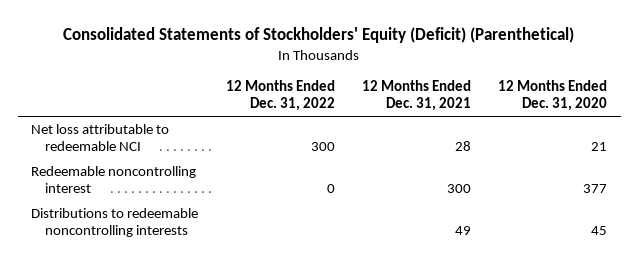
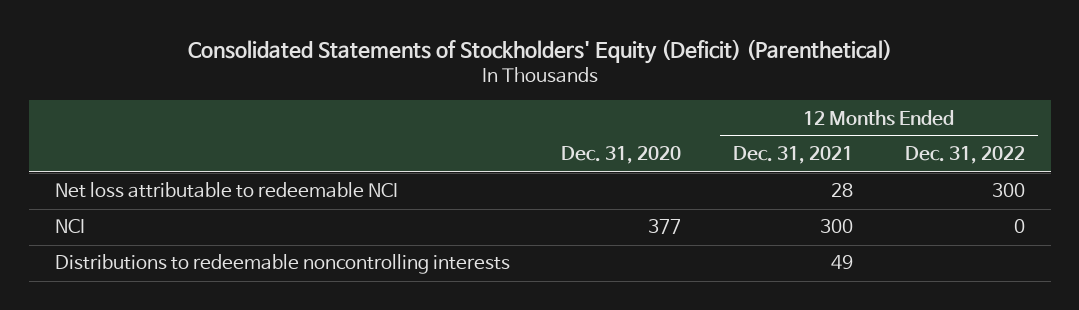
- | 12 Months Ended Dec. 31, 2022 | 12 Months Ended Dec. 31, 2021 | 12 Months Ended Dec. 31, 2020
+ | Dec. 31, 2020 | 12 Months Ended Dec. 31, 2021 | 12 Months Ended Dec. 31, 2022
- Redeemable noncontrolling interest | 0 | 300 | 377
+ NCI | 377 | 300 | 0

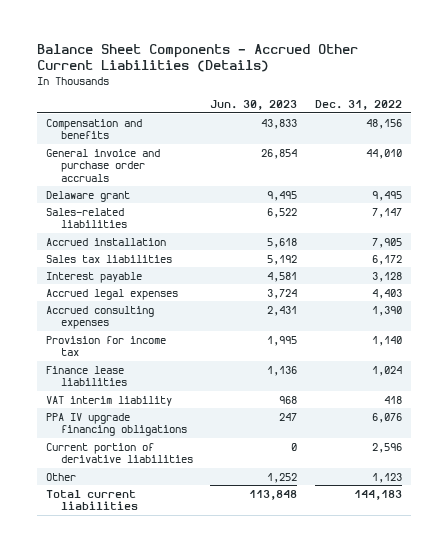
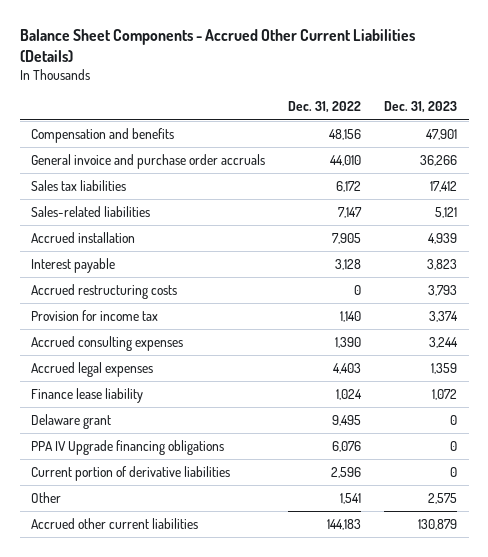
- | Jun. 30, 2023 | Dec. 31, 2022
+ | Dec. 31, 2022 | Dec. 31, 2023
moved up: Sales tax liabilities | 6,172 | 17,412
+ Accrued restructuring costs | 0 | 3,793
- Finance lease liabilities | 1,136 | 1,024
- VAT interim liability | 968 | 418
- PPA IV upgrade financing obligations | 247 | 6,076
moved down: Accrued consulting expenses | 1,390 | 3,244
moved down: Accrued legal expenses | 4,403 | 1,359
+ Finance lease liability | 1,024 | 1,072
moved down: Delaware grant | 9,495 | 0
+ PPA IV Upgrade financing obligations | 6,076 | 0
- Other | 1,252 | 1,123
- Total current liabilities | 113,848 | 144,183
+ Other | 1,541 | 2,575
+ Accrued other current liabilities | 144,183 | 130,879

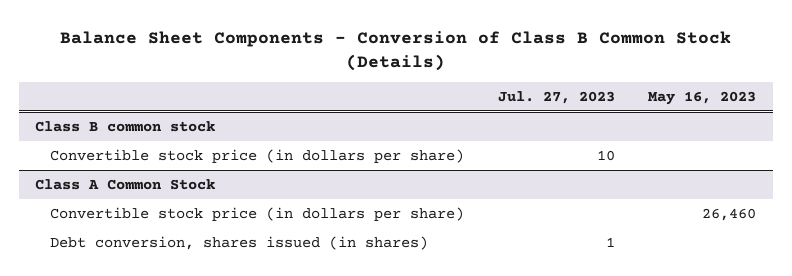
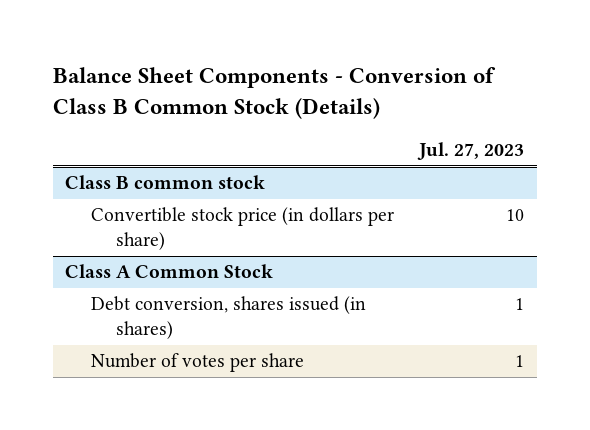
- | Jul. 27, 2023 | May 16, 2023
+ | Jul. 27, 2023
@ Class A Common Stock
- Convertible stock price (in dollars per share) | | 26,460
+ Number of votes per share | 1

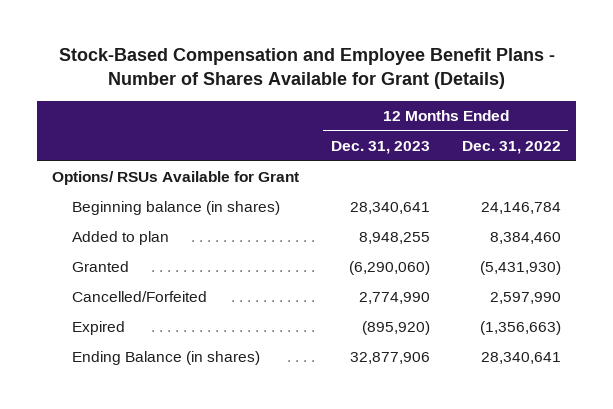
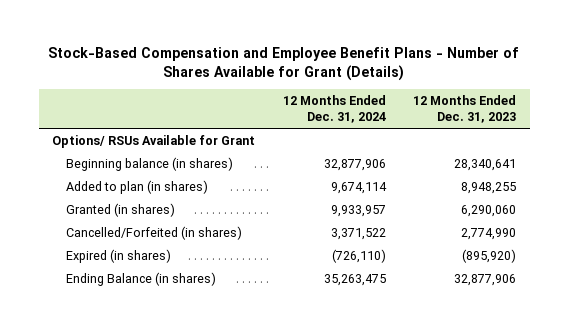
- | 12 Months Ended Dec. 31, 2023 | 12 Months Ended Dec. 31, 2022
+ | 12 Months Ended Dec. 31, 2024 | 12 Months Ended Dec. 31, 2023
- Added to plan | 8,948,255 | 8,384,460
- Granted | (6,290,060) | (5,431,930)
- Cancelled/Forfeited | 2,774,990 | 2,597,990
- Expired | (895,920) | (1,356,663)
+ Added to plan (in shares) | 9,674,114 | 8,948,255
+ Granted (in shares) | 9,933,957 | 6,290,060
+ Cancelled/Forfeited (in shares) | 3,371,522 | 2,774,990
+ Expired (in shares) | (726,110) | (895,920)

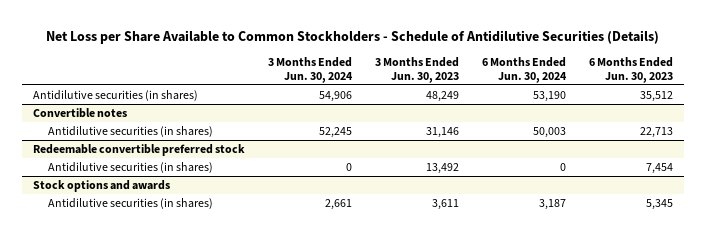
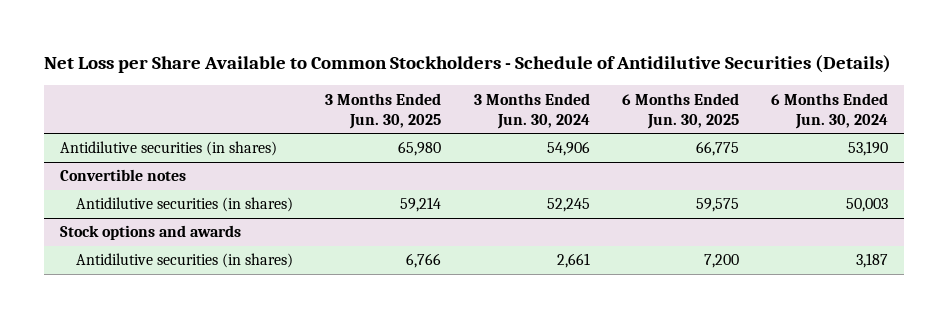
- | 3 Months Ended Jun. 30, 2024 | 3 Months Ended Jun. 30, 2023 | 6 Months Ended Jun. 30, 2024 | 6 Months Ended Jun. 30, 2023
+ | 3 Months Ended Jun. 30, 2025 | 3 Months Ended Jun. 30, 2024 | 6 Months Ended Jun. 30, 2025 | 6 Months Ended Jun. 30, 2024
- Redeemable convertible preferred stock
- Antidilutive securities (in shares) | 0 | 13,492 | 0 | 7,454

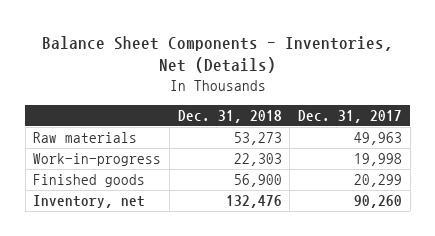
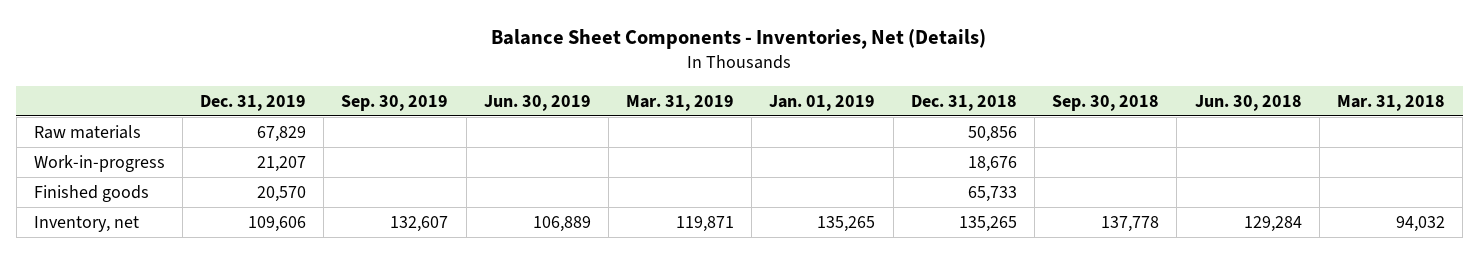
- | Dec. 31, 2018 | Dec. 31, 2017
+ | Dec. 31, 2019 | Sep. 30, 2019 | Jun. 30, 2019 | Mar. 31, 2019 | Jan. 01, 2019 | Dec. 31, 2018 | Sep. 30, 2018 | Jun. 30, 2018 | Mar. 31, 2018
- Raw materials | 53,273 | 49,963
- Work-in-progress | 22,303 | 19,998
- Finished goods | 56,900 | 20,299
- Inventory, net | 132,476 | 90,260
+ Raw materials | 67,829 | | | | | 50,856 | | |
+ Work-in-progress | 21,207 | | | | | 18,676 | | |
+ Finished goods | 20,570 | | | | | 65,733 | | |
+ Inventory, net | 109,606 | 132,607 | 106,889 | 119,871 | 135,265 | 135,265 | 137,778 | 129,284 | 94,032

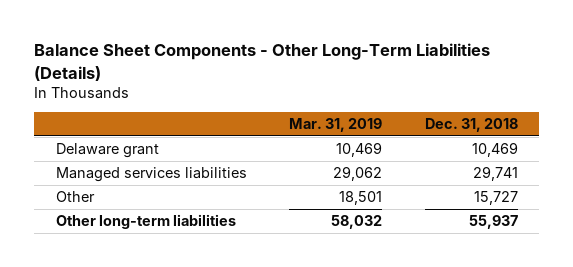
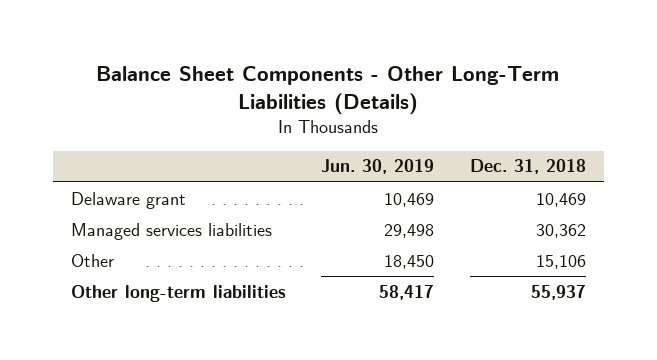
- | Mar. 31, 2019 | Dec. 31, 2018
+ | Jun. 30, 2019 | Dec. 31, 2018
- Managed services liabilities | 29,062 | 29,741
- Other | 18,501 | 15,727
+ Managed services liabilities | 29,498 | 30,362
+ Other | 18,450 | 15,106

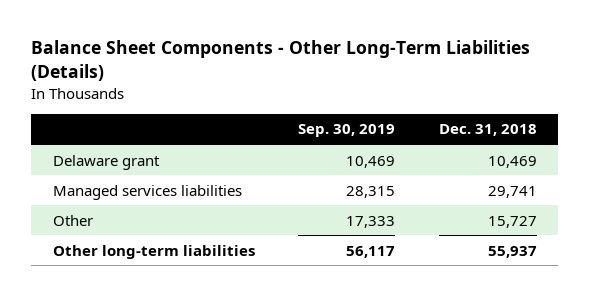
- | Jun. 30, 2019 | Dec. 31, 2018
+ | Sep. 30, 2019 | Dec. 31, 2018
- Managed services liabilities | 29,498 | 30,362
- Other | 18,450 | 15,106
+ Managed services liabilities | 28,315 | 29,741
+ Other | 17,333 | 15,727

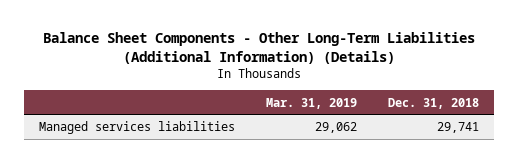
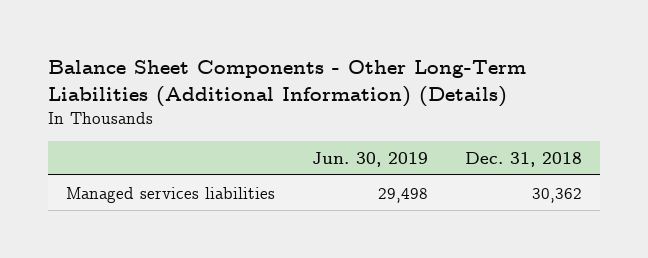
- | Mar. 31, 2019 | Dec. 31, 2018
+ | Jun. 30, 2019 | Dec. 31, 2018
- Managed services liabilities | 29,062 | 29,741
+ Managed services liabilities | 29,498 | 30,362

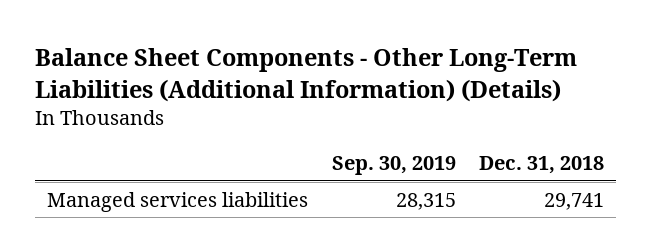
- | Jun. 30, 2019 | Dec. 31, 2018
+ | Sep. 30, 2019 | Dec. 31, 2018
- Managed services liabilities | 29,498 | 30,362
+ Managed services liabilities | 28,315 | 29,741

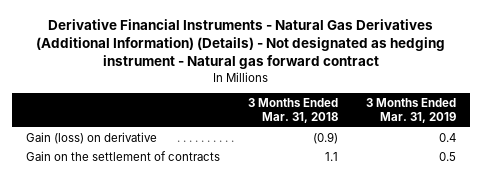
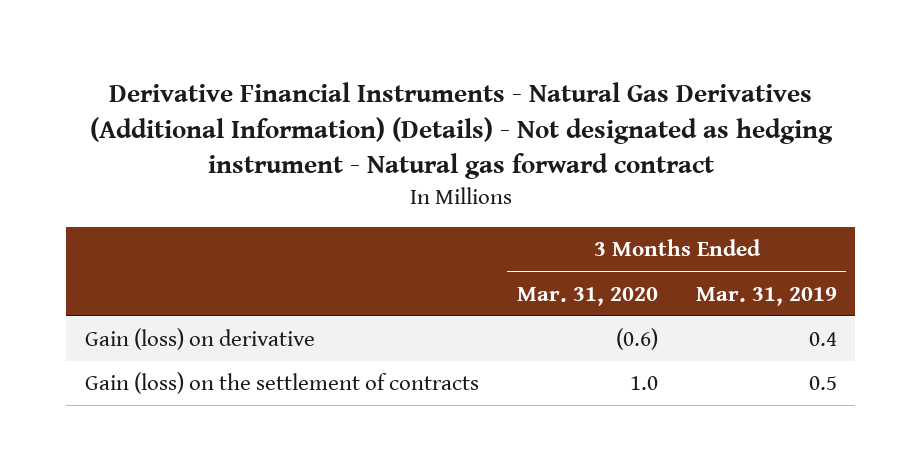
- | 3 Months Ended Mar. 31, 2018 | 3 Months Ended Mar. 31, 2019
+ | 3 Months Ended Mar. 31, 2020 | 3 Months Ended Mar. 31, 2019
- Gain on the settlement of contracts | 1.1 | 0.5
+ Gain (loss) on the settlement of contracts | 1.0 | 0.5

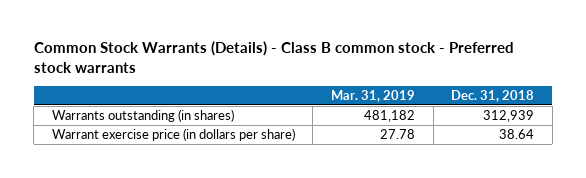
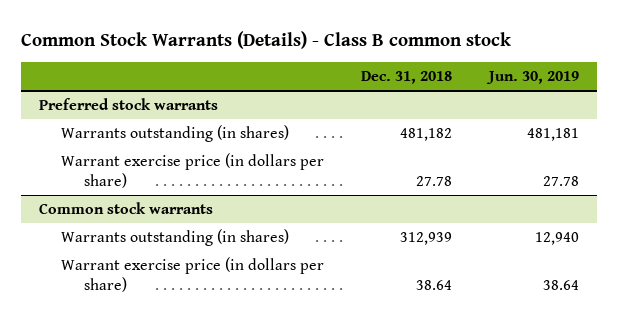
- Common Stock Warrants (Details) - Class B common stock - Preferred stock warrants
+ Common Stock Warrants (Details) - Class B common stock
- | Mar. 31, 2019 | Dec. 31, 2018
+ | Dec. 31, 2018 | Jun. 30, 2019
+ Preferred stock warrants
+ Warrants outstanding (in shares) | 481,182 | 481,181
+ Warrant exercise price (in dollars per share) | 27.78 | 27.78
+ Common stock warrants

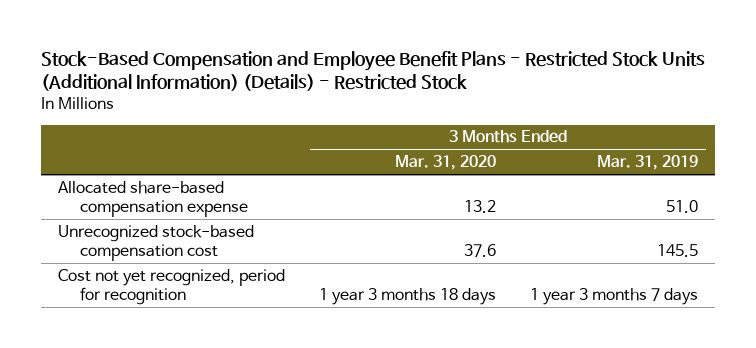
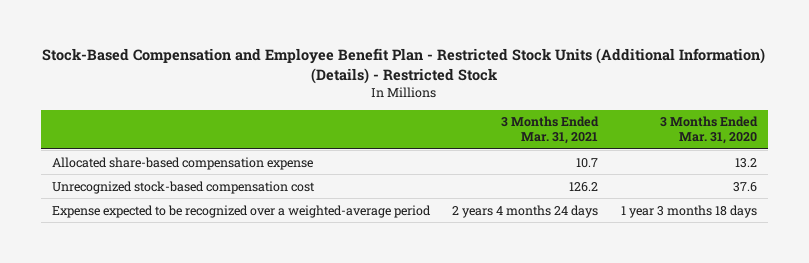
- Stock-Based Compensation and Employee Benefit Plans - Restricted Stock Units (Additional Information) (Details) - Restricted Stock
+ Stock-Based Compensation and Employee Benefit Plan - Restricted Stock Units (Additional Information) (Details) - Restricted Stock
- | 3 Months Ended Mar. 31, 2020 | 3 Months Ended Mar. 31, 2019
+ | 3 Months Ended Mar. 31, 2021 | 3 Months Ended Mar. 31, 2020
- Cost not yet recognized, period for recognition | 1 year 3 months 18 days | 1 year 3 months 7 days
+ Expense expected to be recognized over a weighted-average period | 2 years 4 months 24 days | 1 year 3 months 18 days

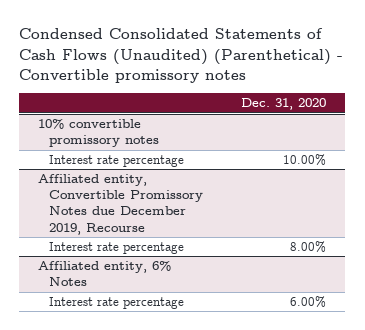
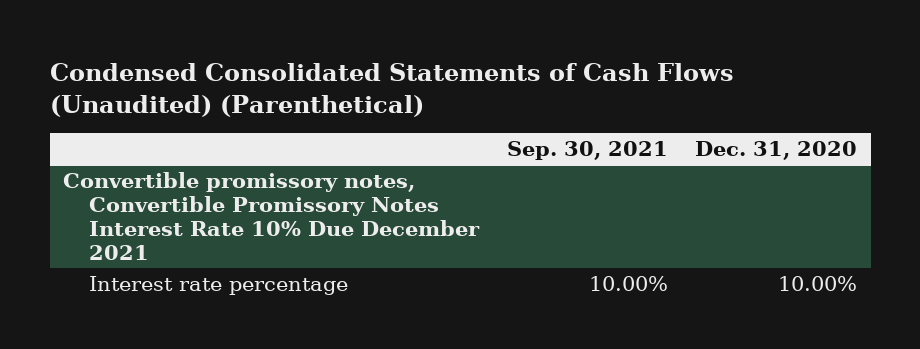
- Condensed Consolidated Statements of Cash Flows (Unaudited) (Parenthetical) - Convertible promissory notes
+ Condensed Consolidated Statements of Cash Flows (Unaudited) (Parenthetical)
- | Dec. 31, 2020
+ | Sep. 30, 2021 | Dec. 31, 2020
- 10% convertible promissory notes
+ Convertible promissory notes, Convertible Promissory Notes Interest Rate 10% Due December 2021
- Affiliated entity, Convertible Promissory Notes due December 2019, Recourse
- Interest rate percentage | 8.00%
- Affiliated entity, 6% Notes
- Interest rate percentage | 6.00%

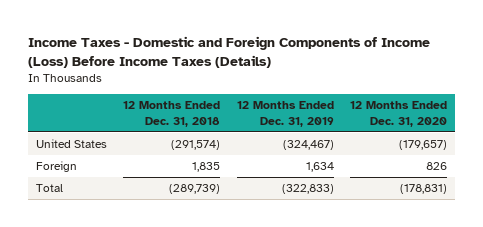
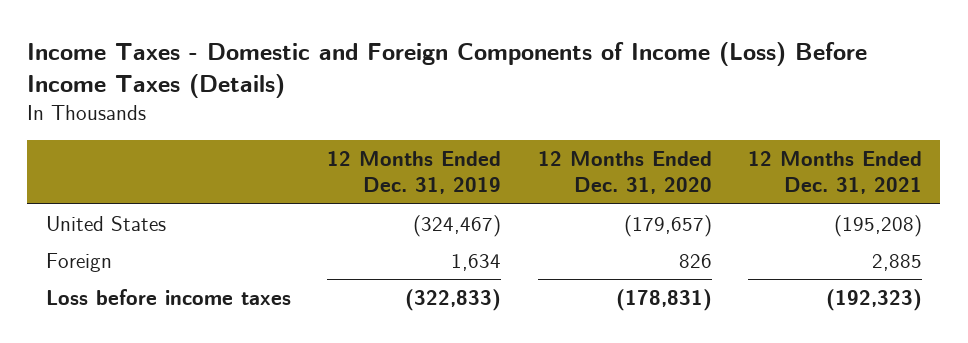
- | 12 Months Ended Dec. 31, 2018 | 12 Months Ended Dec. 31, 2019 | 12 Months Ended Dec. 31, 2020
+ | 12 Months Ended Dec. 31, 2019 | 12 Months Ended Dec. 31, 2020 | 12 Months Ended Dec. 31, 2021
- Total | (289,739) | (322,833) | (178,831)
+ Loss before income taxes | (322,833) | (178,831) | (192,323)

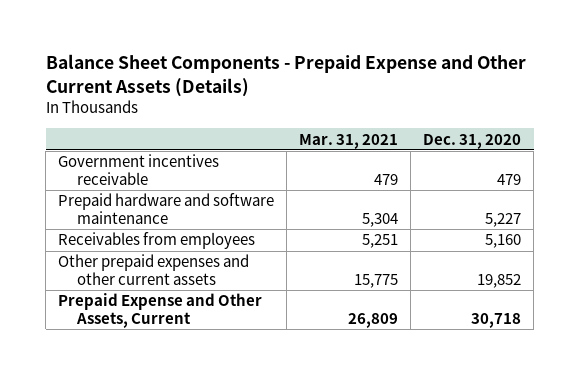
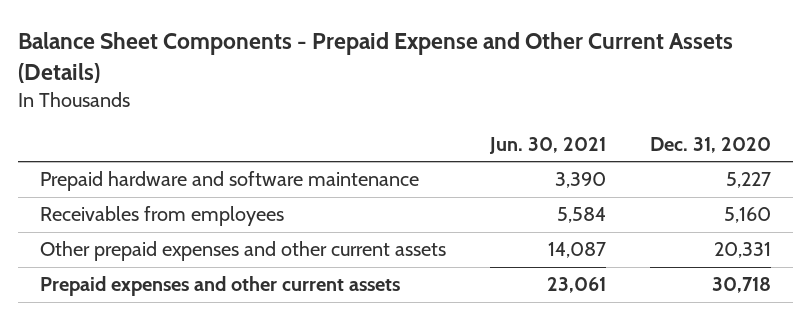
- | Mar. 31, 2021 | Dec. 31, 2020
+ | Jun. 30, 2021 | Dec. 31, 2020
- Government incentives receivable | 479 | 479
- Other prepaid expenses and other current assets | 15,775 | 19,852
- Prepaid Expense and Other Assets, Current | 26,809 | 30,718
+ Other prepaid expenses and other current assets | 14,087 | 20,331
+ Prepaid expenses and other current assets | 23,061 | 30,718

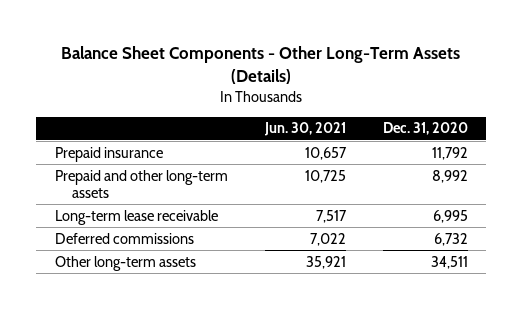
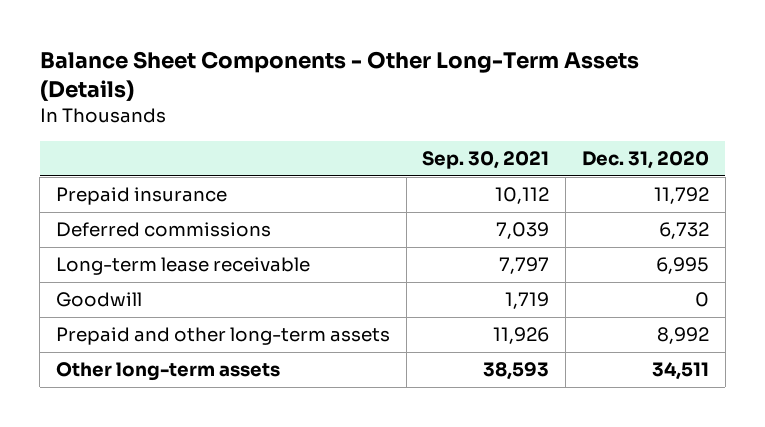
- | Jun. 30, 2021 | Dec. 31, 2020
+ | Sep. 30, 2021 | Dec. 31, 2020
moved down: Long-term lease receivable | 7,797 | 6,995
+ Goodwill | 1,719 | 0
moved down: Prepaid and other long-term assets | 11,926 | 8,992

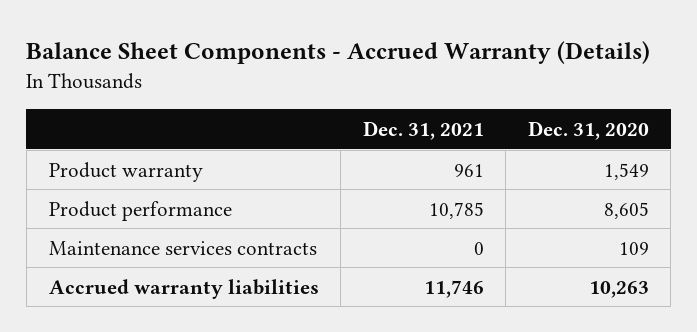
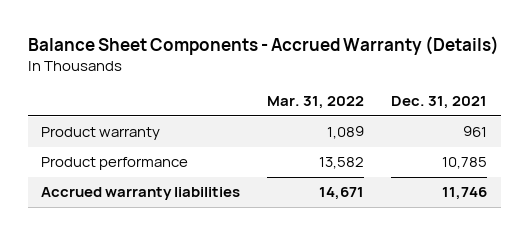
- | Dec. 31, 2021 | Dec. 31, 2020
+ | Mar. 31, 2022 | Dec. 31, 2021
- Maintenance services contracts | 0 | 109

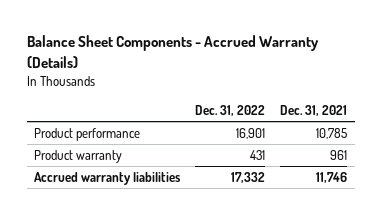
- | Mar. 31, 2022 | Dec. 31, 2021
+ | Dec. 31, 2022 | Dec. 31, 2021
moved down: Product warranty | 431 | 961

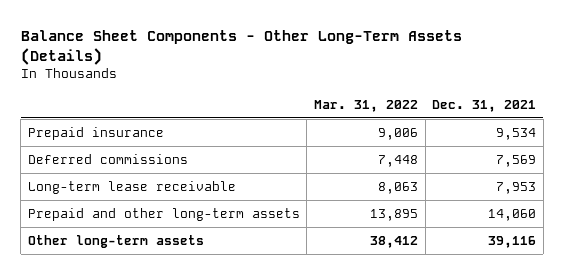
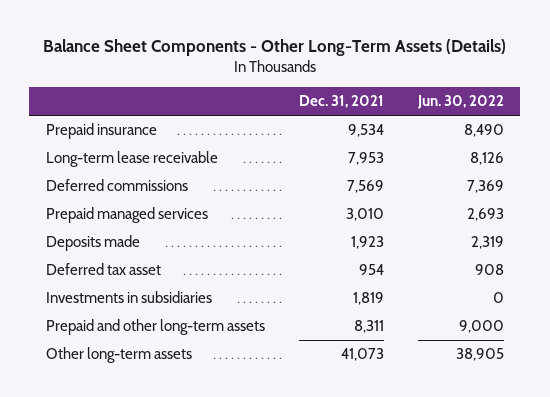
- | Mar. 31, 2022 | Dec. 31, 2021
+ | Dec. 31, 2021 | Jun. 30, 2022
- Prepaid and other long-term assets | 13,895 | 14,060
- Other long-term assets | 38,412 | 39,116
moved down: Deferred commissions | 7,569 | 7,369
+ Prepaid managed services | 3,010 | 2,693
+ Deposits made | 1,923 | 2,319
+ Deferred tax asset | 954 | 908
+ Investments in subsidiaries | 1,819 | 0
+ Prepaid and other long-term assets | 8,311 | 9,000
+ Other long-term assets | 41,073 | 38,905

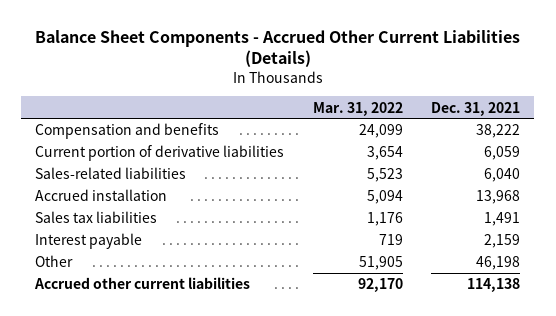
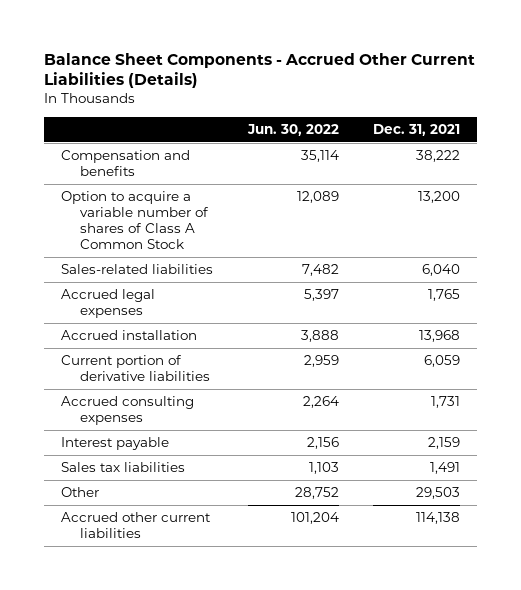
- | Mar. 31, 2022 | Dec. 31, 2021
+ | Jun. 30, 2022 | Dec. 31, 2021
+ Option to acquire a variable number of shares of Class A Common Stock | 12,089 | 13,200
+ Accrued legal expenses | 5,397 | 1,765
moved down: Current portion of derivative liabilities | 2,959 | 6,059
+ Accrued consulting expenses | 2,264 | 1,731
- Other | 51,905 | 46,198
moved down: Sales tax liabilities | 1,103 | 1,491
+ Other | 28,752 | 29,503

